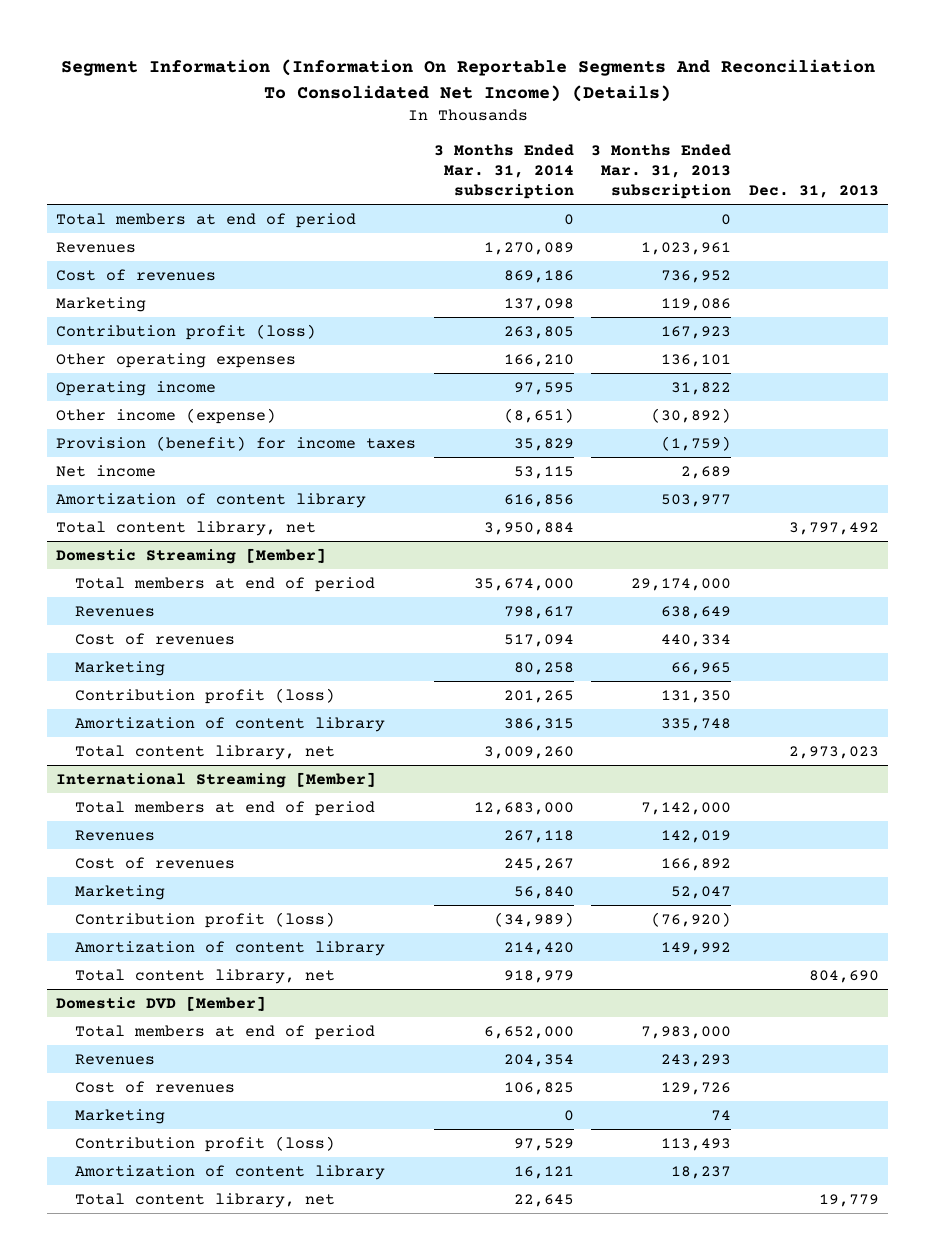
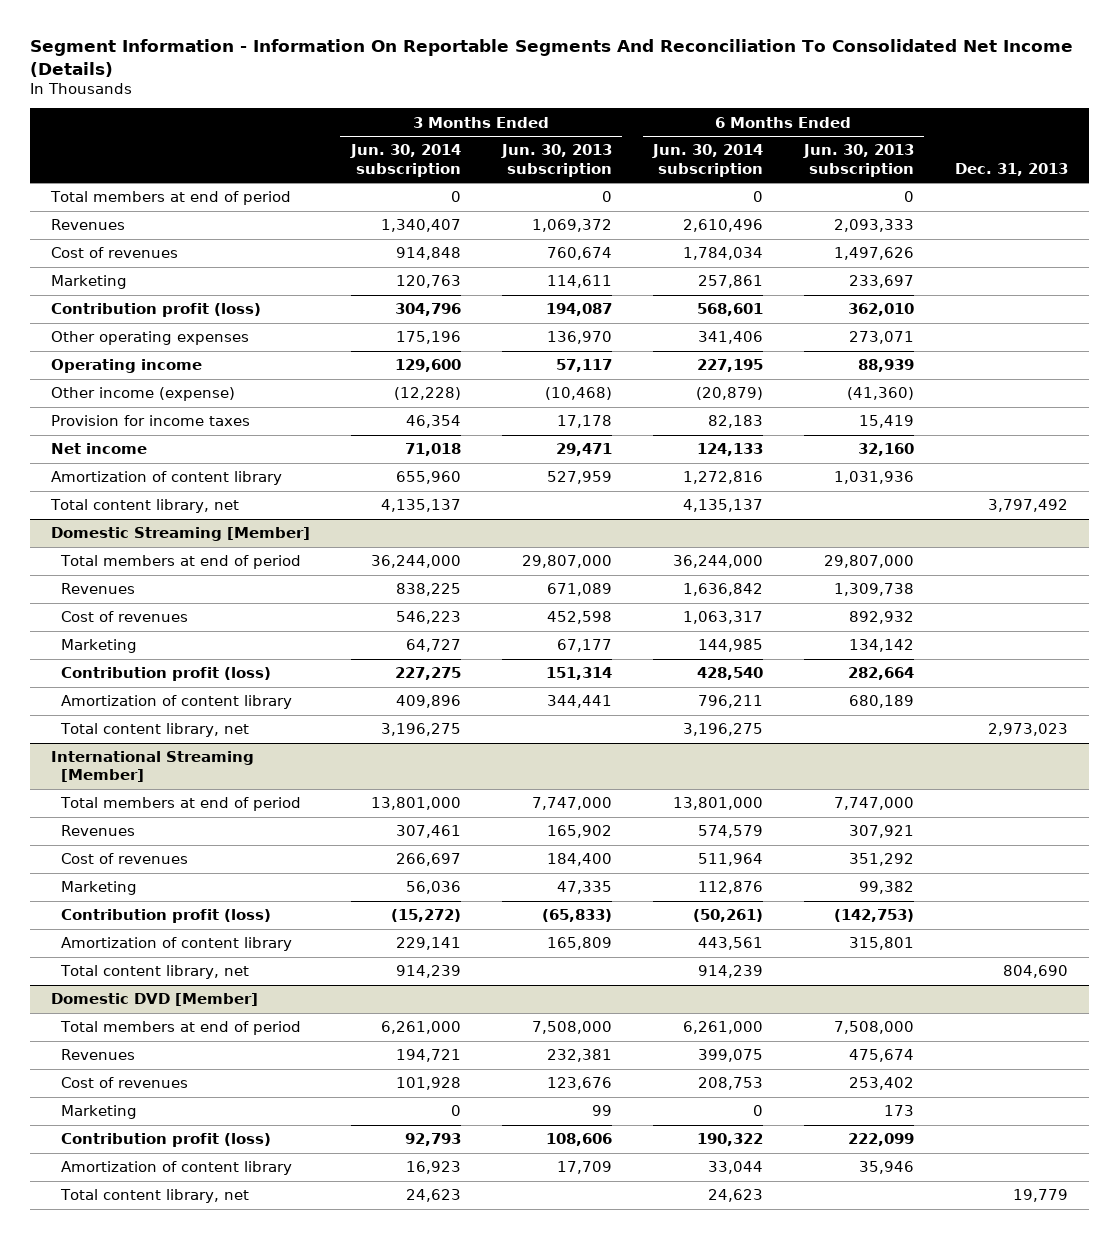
- Segment Information (Information On Reportable Segments And Reconciliation To Consolidated Net Income) (Details)
+ Segment Information - Information On Reportable Segments And Reconciliation To Consolidated Net Income (Details)
- | 3 Months Ended Mar. 31, 2014 subscription | 3 Months Ended Mar. 31, 2013 subscription | Dec. 31, 2013
+ | 3 Months Ended Jun. 30, 2014 subscription | 3 Months Ended Jun. 30, 2013 subscription | 6 Months Ended Jun. 30, 2014 subscription | 6 Months Ended Jun. 30, 2013 subscription | Dec. 31, 2013
- Provision (benefit) for income taxes | 35,829 | (1,759) |
+ Provision for income taxes | 46,354 | 17,178 | 82,183 | 15,419 |

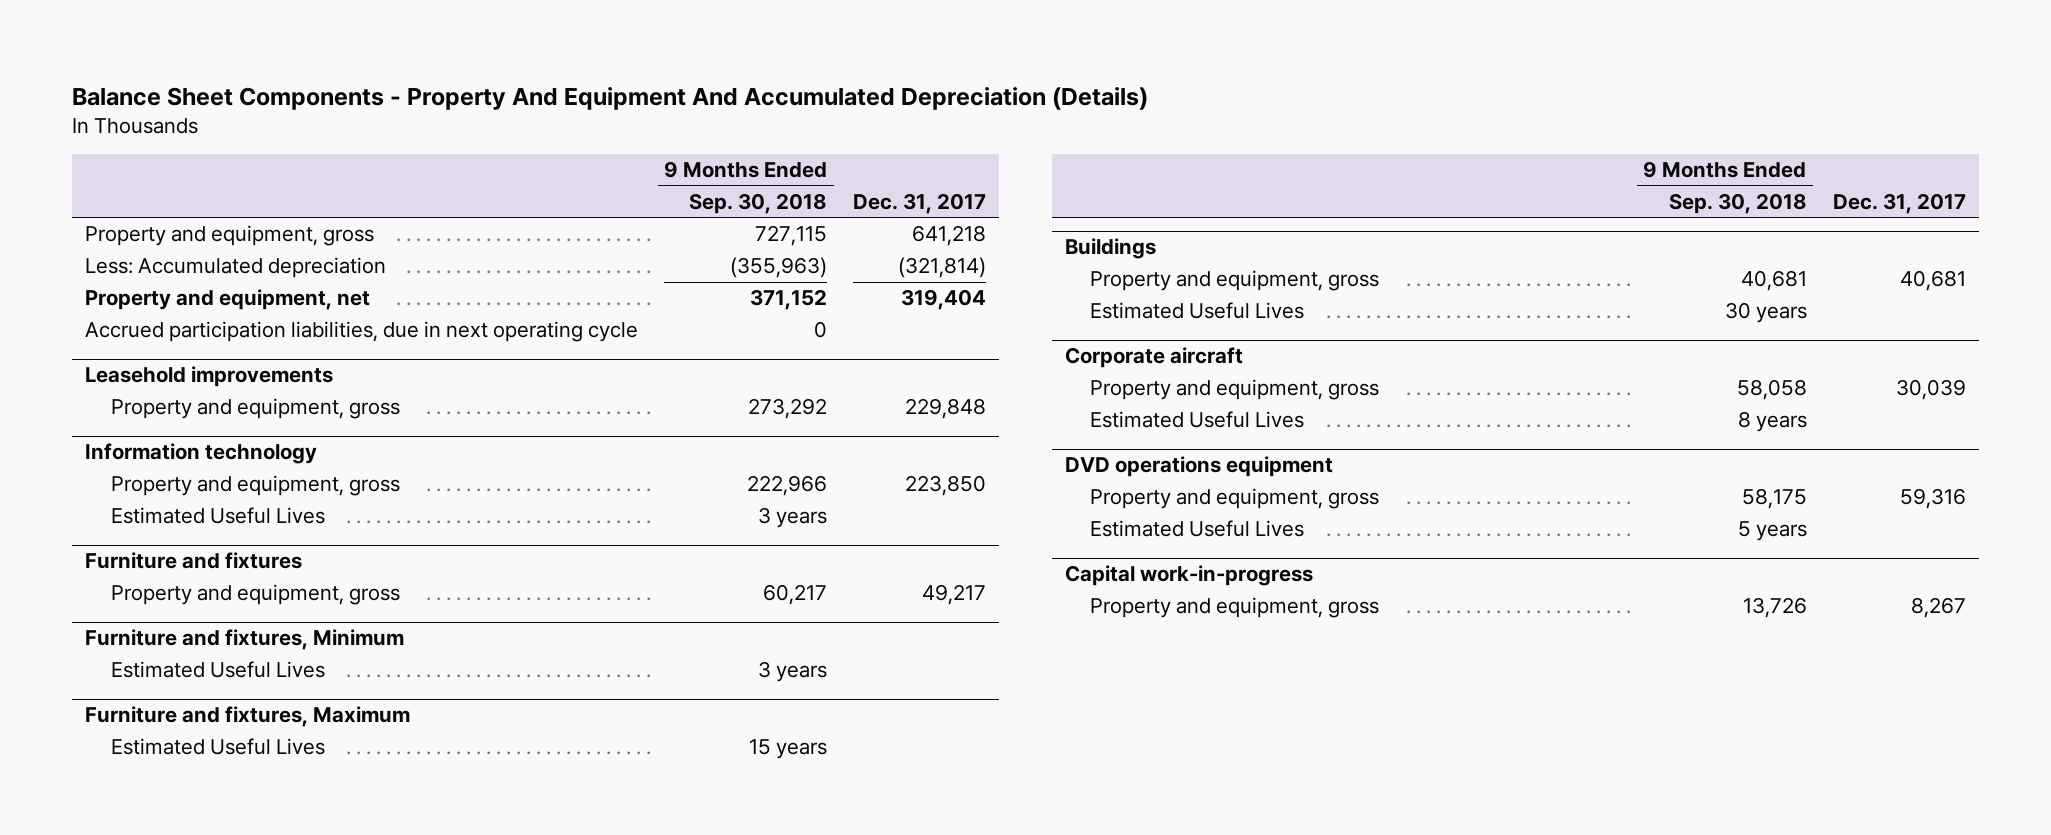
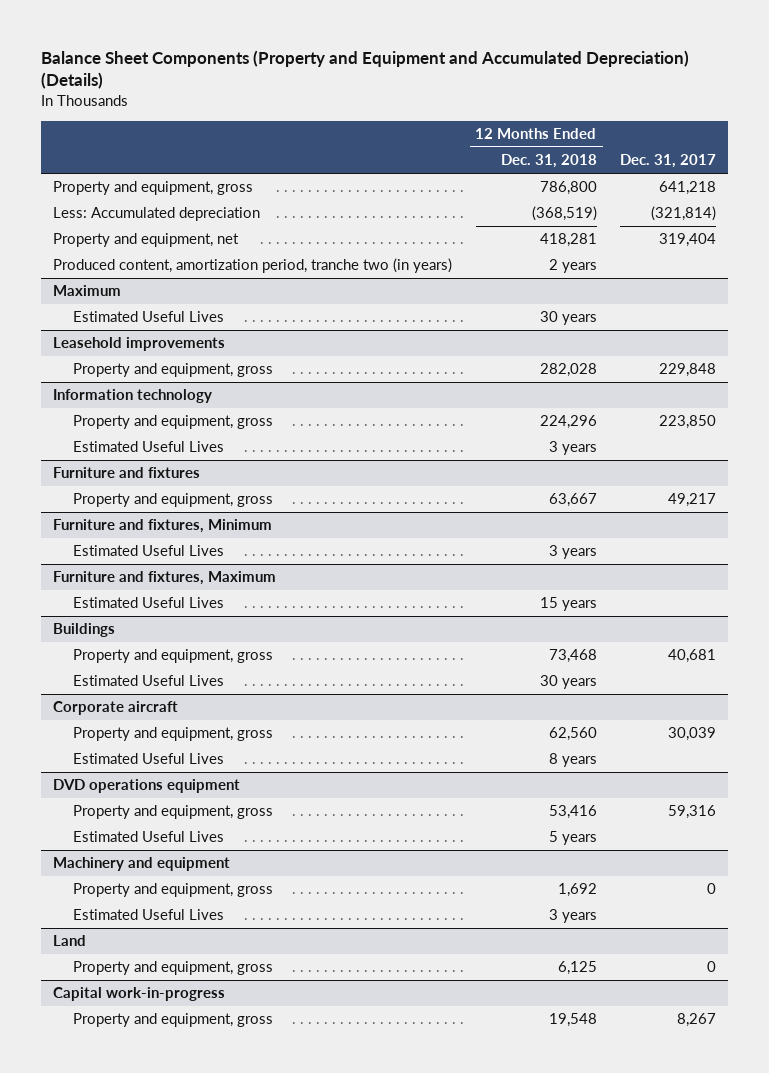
- Balance Sheet Components - Property And Equipment And Accumulated Depreciation (Details)
+ Balance Sheet Components (Property and Equipment and Accumulated Depreciation) (Details)
- | 9 Months Ended Sep. 30, 2018 | Dec. 31, 2017
+ | 12 Months Ended Dec. 31, 2018 | Dec. 31, 2017
- Accrued participation liabilities, due in next operating cycle | 0 |
+ Produced content, amortization period, tranche two (in years) | 2 years |
+ Maximum
+ Estimated Useful Lives | 30 years |
+ Machinery and equipment
+ Property and equipment, gross | 1,692 | 0
+ Estimated Useful Lives | 3 years |
+ Land
+ Property and equipment, gross | 6,125 | 0

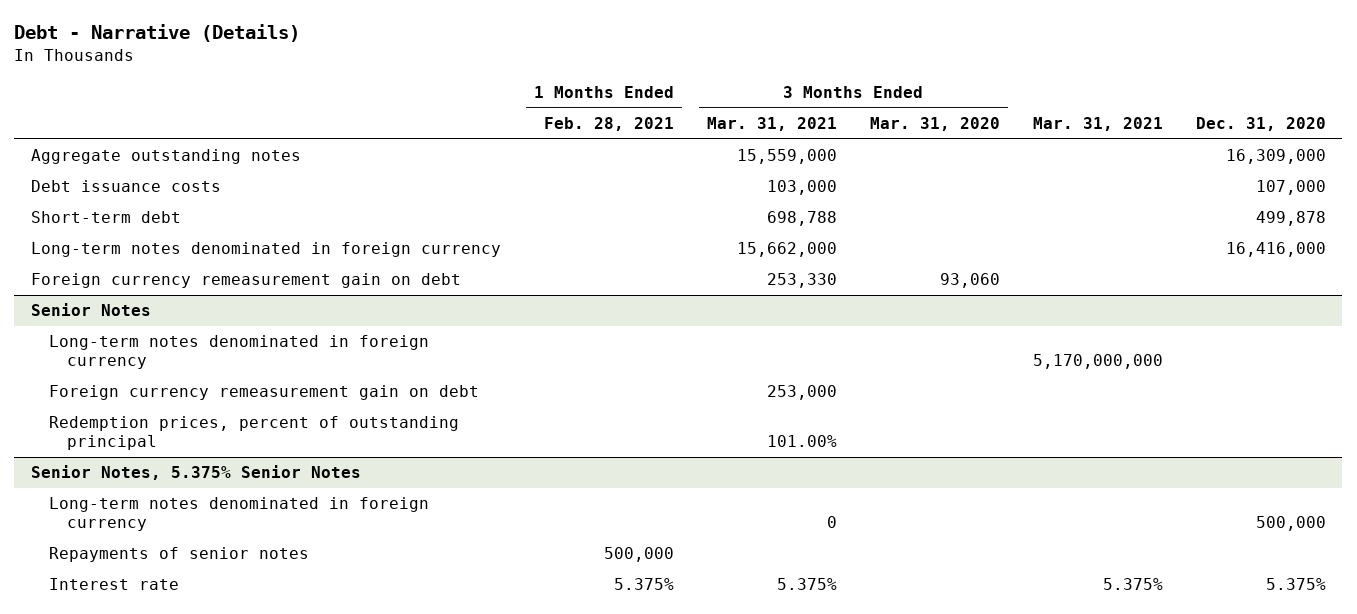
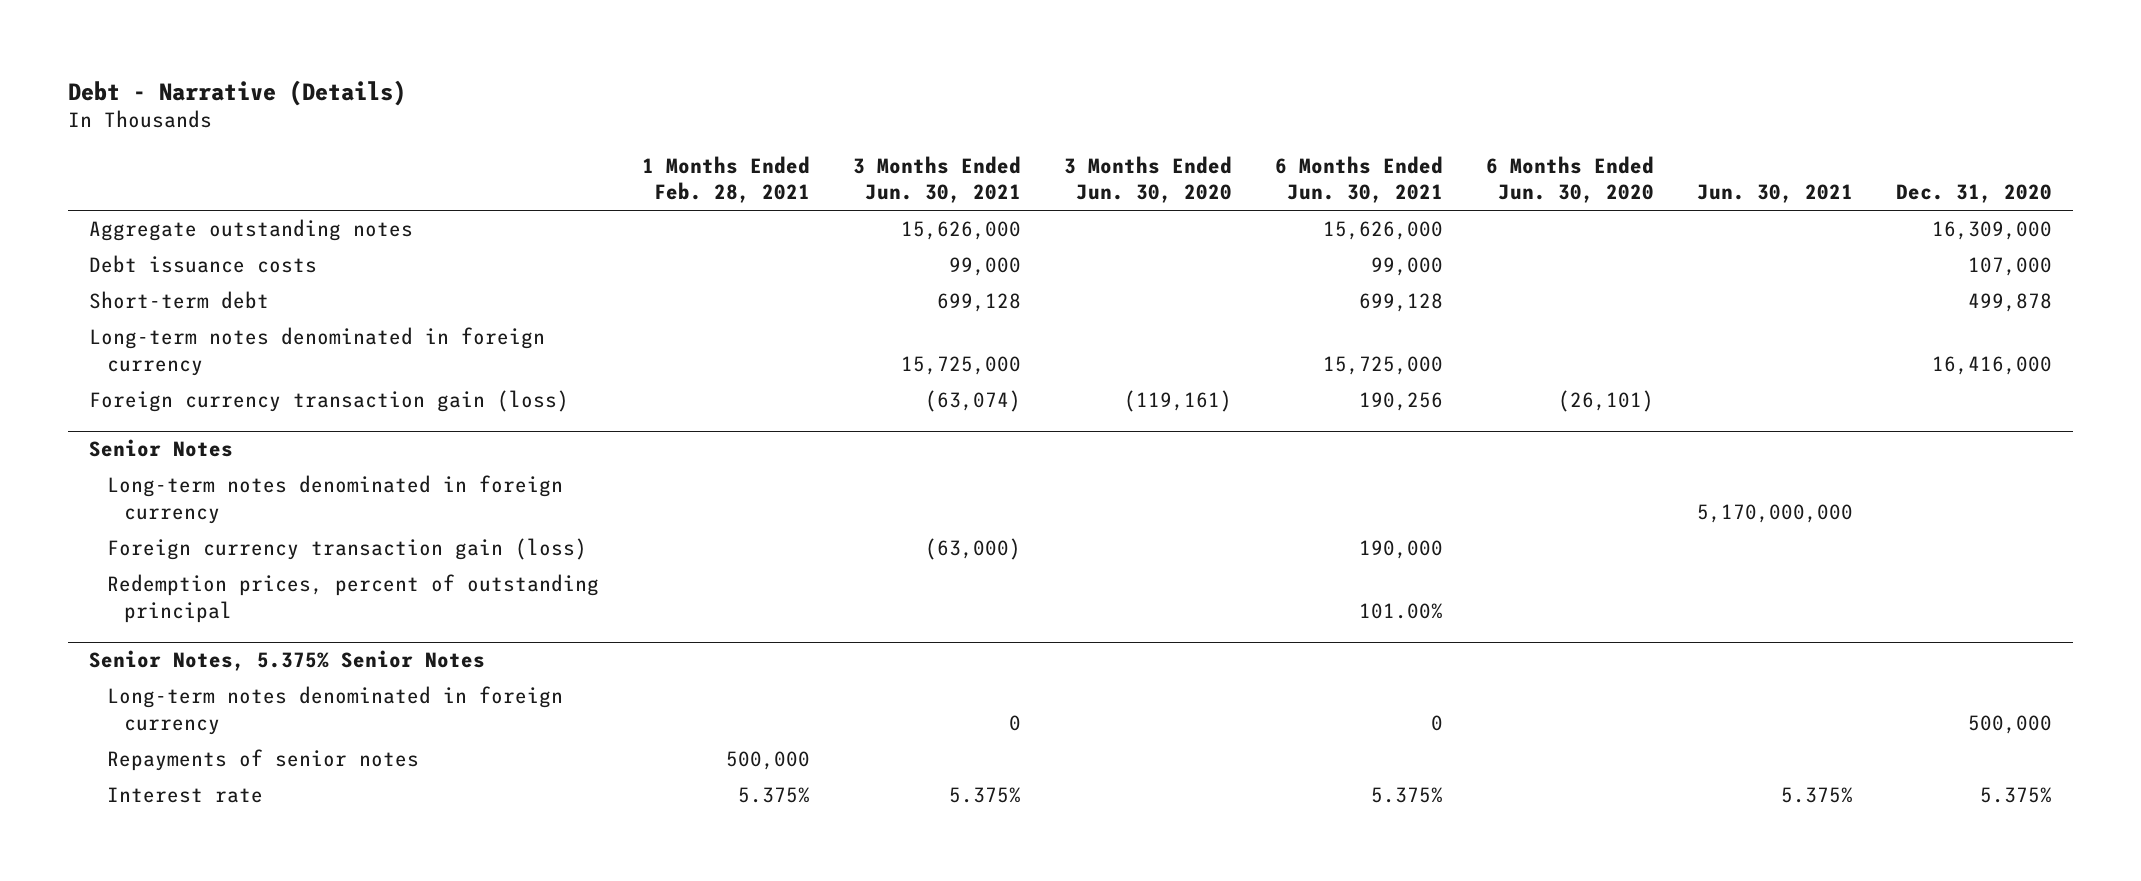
- | 1 Months Ended Feb. 28, 2021 | 3 Months Ended Mar. 31, 2021 | 3 Months Ended Mar. 31, 2020 | Mar. 31, 2021 | Dec. 31, 2020
+ | 1 Months Ended Feb. 28, 2021 | 3 Months Ended Jun. 30, 2021 | 3 Months Ended Jun. 30, 2020 | 6 Months Ended Jun. 30, 2021 | 6 Months Ended Jun. 30, 2020 | Jun. 30, 2021 | Dec. 31, 2020
- Foreign currency remeasurement gain on debt | | 253,330 | 93,060 | |
+ Foreign currency transaction gain (loss) | | (63,074) | (119,161) | 190,256 | (26,101) | |
@ Senior Notes
- Foreign currency remeasurement gain on debt | | 253,000 | | |
+ Foreign currency transaction gain (loss) | | (63,000) | | 190,000 | | |

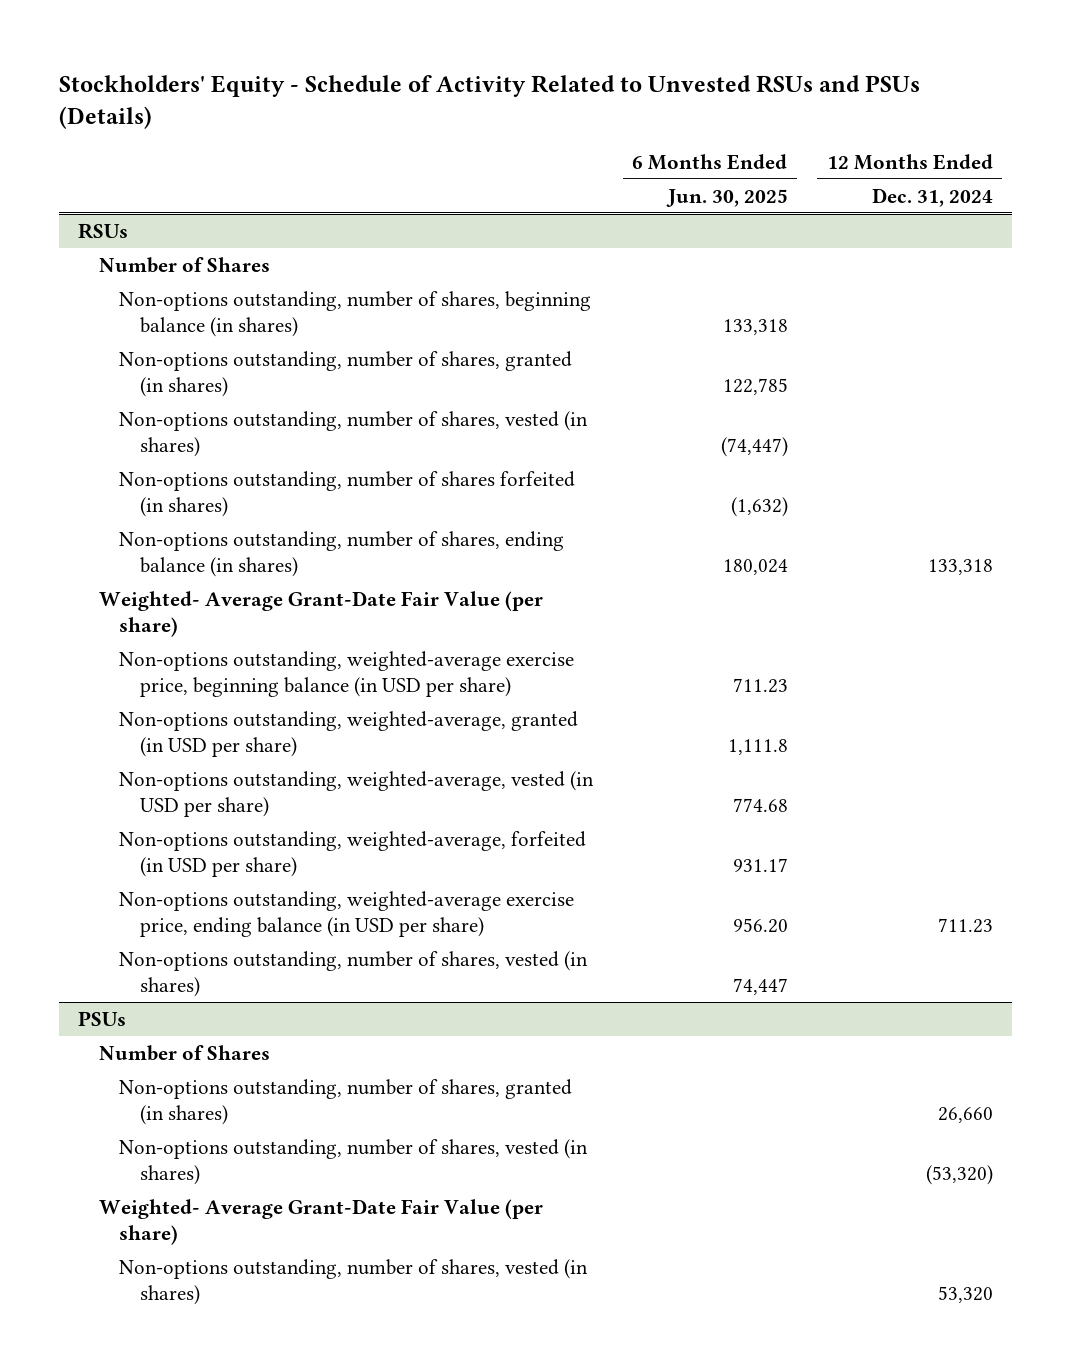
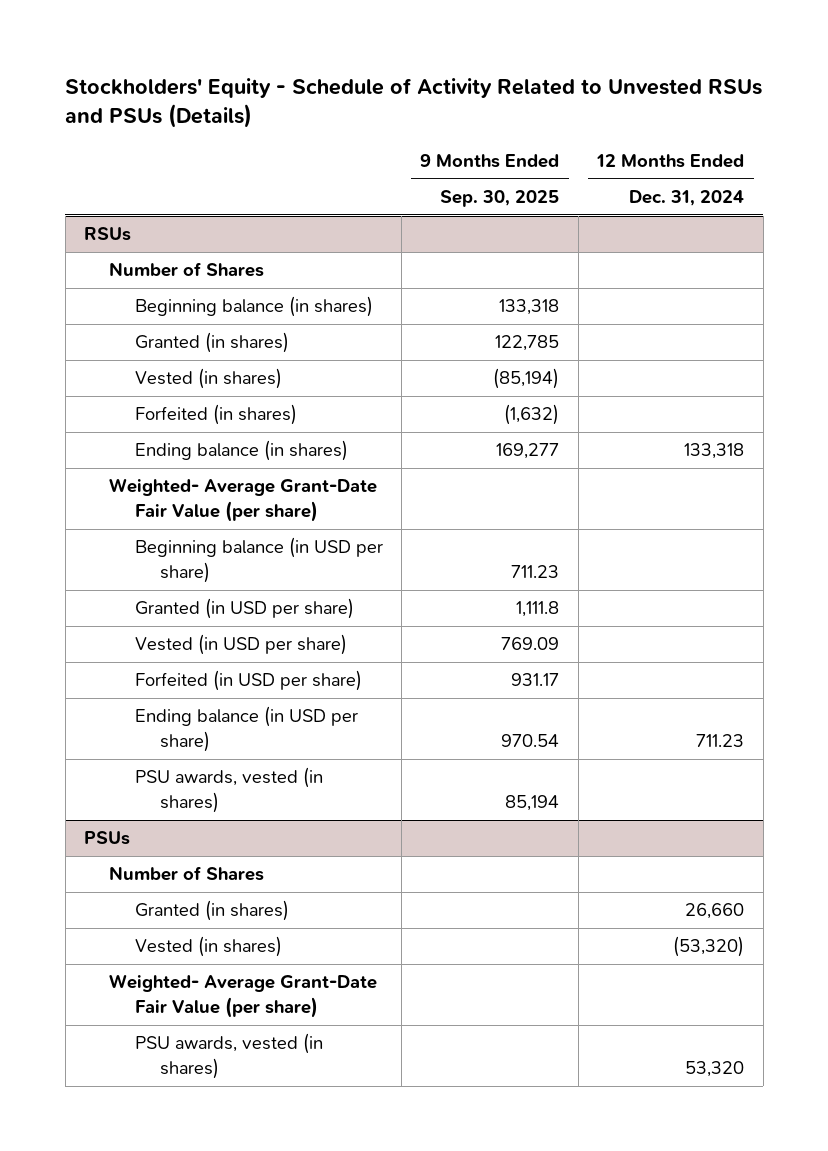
- | 6 Months Ended Jun. 30, 2025 | 12 Months Ended Dec. 31, 2024
+ | 9 Months Ended Sep. 30, 2025 | 12 Months Ended Dec. 31, 2024
@ RSUs
- Non-options outstanding, number of shares, beginning balance (in shares) | 133,318 |
- Non-options outstanding, number of shares, granted (in shares) | 122,785 |
- Non-options outstanding, number of shares, vested (in shares) | (74,447) |
- Non-options outstanding, number of shares forfeited (in shares) | (1,632) |
- Non-options outstanding, number of shares, ending balance (in shares) | 180,024 | 133,318
+ Beginning balance (in shares) | 133,318 |
+ Granted (in shares) | 122,785 |
+ Vested (in shares) | (85,194) |
+ Forfeited (in shares) | (1,632) |
+ Ending balance (in shares) | 169,277 | 133,318
- Non-options outstanding, weighted-average exercise price, beginning balance (in USD per share) | 711.23 |
- Non-options outstanding, weighted-average, granted (in USD per share) | 1,111.8 |
- Non-options outstanding, weighted-average, vested (in USD per share) | 774.68 |
- Non-options outstanding, weighted-average, forfeited (in USD per share) | 931.17 |
- Non-options outstanding, weighted-average exercise price, ending balance (in USD per share) | 956.20 | 711.23
- Non-options outstanding, number of shares, vested (in shares) | 74,447 |
+ Beginning balance (in USD per share) | 711.23 |
+ Granted (in USD per share) | 1,111.8 |
+ Vested (in USD per share) | 769.09 |
+ Forfeited (in USD per share) | 931.17 |
+ Ending balance (in USD per share) | 970.54 | 711.23
+ PSU awards, vested (in shares) | 85,194 |
@ PSUs
- Non-options outstanding, number of shares, granted (in shares) | | 26,660
- Non-options outstanding, number of shares, vested (in shares) | | (53,320)
+ Granted (in shares) | | 26,660
+ Vested (in shares) | | (53,320)
- Non-options outstanding, number of shares, vested (in shares) | | 53,320
+ PSU awards, vested (in shares) | | 53,320

